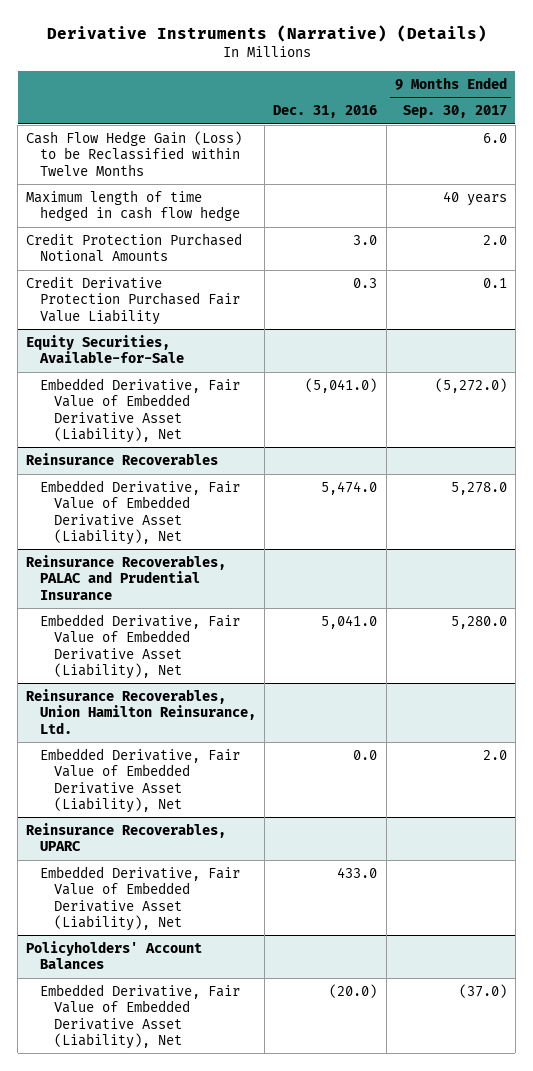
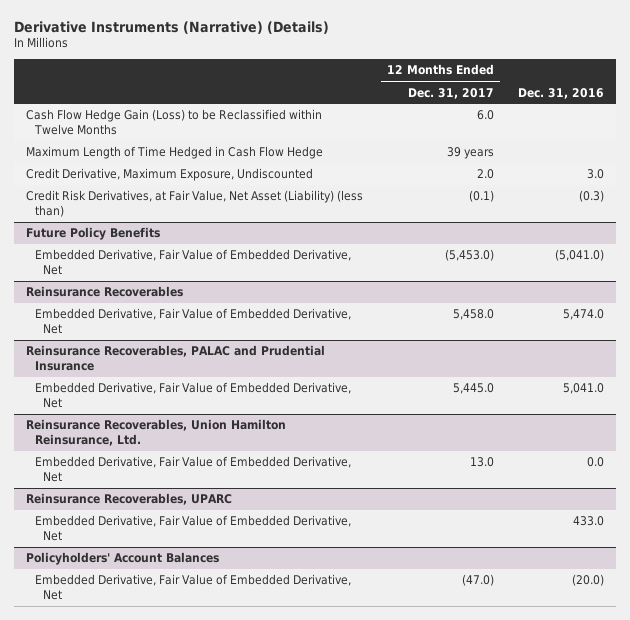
- | Dec. 31, 2016 | 9 Months Ended Sep. 30, 2017
+ | 12 Months Ended Dec. 31, 2017 | Dec. 31, 2016
- Maximum length of time hedged in cash flow hedge | | 40 years
- Credit Protection Purchased Notional Amounts | 3.0 | 2.0
- Credit Derivative Protection Purchased Fair Value Liability | 0.3 | 0.1
- Equity Securities, Available-for-Sale
- Embedded Derivative, Fair Value of Embedded Derivative Asset (Liability), Net | (5,041.0) | (5,272.0)
+ Maximum Length of Time Hedged in Cash Flow Hedge | 39 years |
+ Credit Derivative, Maximum Exposure, Undiscounted | 2.0 | 3.0
+ Credit Risk Derivatives, at Fair Value, Net Asset (Liability) (less than) | (0.1) | (0.3)
+ Future Policy Benefits
+ Embedded Derivative, Fair Value of Embedded Derivative, Net | (5,453.0) | (5,041.0)
@ Reinsurance Recoverables
- Embedded Derivative, Fair Value of Embedded Derivative Asset (Liability), Net | 5,474.0 | 5,278.0
+ Embedded Derivative, Fair Value of Embedded Derivative, Net | 5,458.0 | 5,474.0
@ Reinsurance Recoverables, PALAC and Prudential Insurance
- Embedded Derivative, Fair Value of Embedded Derivative Asset (Liability), Net | 5,041.0 | 5,280.0
+ Embedded Derivative, Fair Value of Embedded Derivative, Net | 5,445.0 | 5,041.0
@ Reinsurance Recoverables, Union Hamilton Reinsurance, Ltd.
- Embedded Derivative, Fair Value of Embedded Derivative Asset (Liability), Net | 0.0 | 2.0
+ Embedded Derivative, Fair Value of Embedded Derivative, Net | 13.0 | 0.0
@ Reinsurance Recoverables, UPARC
- Embedded Derivative, Fair Value of Embedded Derivative Asset (Liability), Net | 433.0 |
+ Embedded Derivative, Fair Value of Embedded Derivative, Net | | 433.0
@ Policyholders' Account Balances
- Embedded Derivative, Fair Value of Embedded Derivative Asset (Liability), Net | (20.0) | (37.0)
+ Embedded Derivative, Fair Value of Embedded Derivative, Net | (47.0) | (20.0)

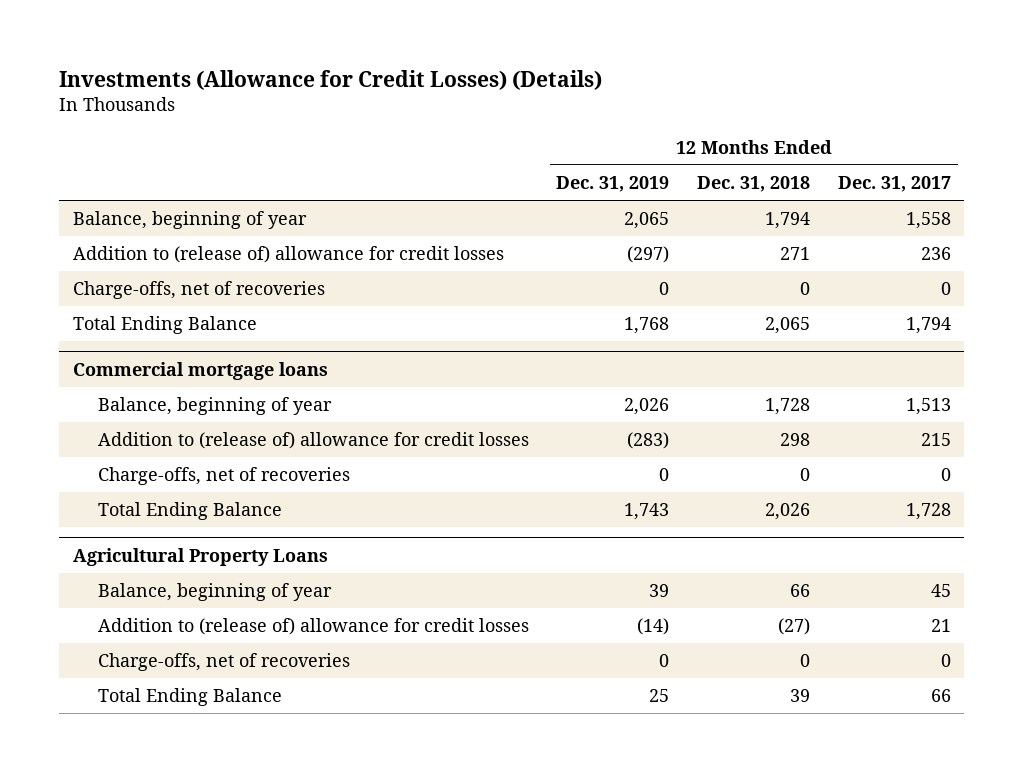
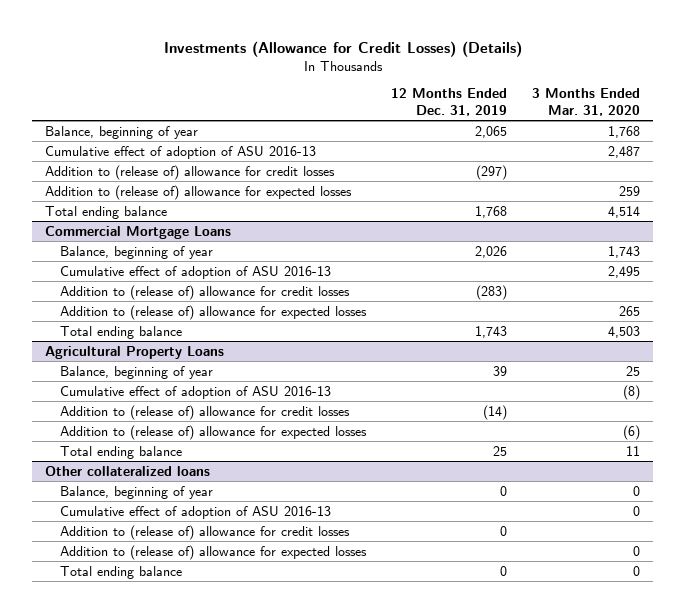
- | 12 Months Ended Dec. 31, 2019 | 12 Months Ended Dec. 31, 2018 | 12 Months Ended Dec. 31, 2017
+ | 12 Months Ended Dec. 31, 2019 | 3 Months Ended Mar. 31, 2020
+ Cumulative effect of adoption of ASU 2016-13 | | 2,487
- Charge-offs, net of recoveries | 0 | 0 | 0
- Total Ending Balance | 1,768 | 2,065 | 1,794
- Commercial mortgage loans
+ Addition to (release of) allowance for expected losses | | 259
+ Total ending balance | 1,768 | 4,514
+ Commercial Mortgage Loans
+ Cumulative effect of adoption of ASU 2016-13 | | 2,495
- Charge-offs, net of recoveries | 0 | 0 | 0
- Total Ending Balance | 1,743 | 2,026 | 1,728
+ Addition to (release of) allowance for expected losses | | 265
+ Total ending balance | 1,743 | 4,503
@ Agricultural Property Loans
+ Cumulative effect of adoption of ASU 2016-13 | | (8)
- Charge-offs, net of recoveries | 0 | 0 | 0
- Total Ending Balance | 25 | 39 | 66
+ Addition to (release of) allowance for expected losses | | (6)
+ Total ending balance | 25 | 11
+ Other collateralized loans
+ Balance, beginning of year | 0 | 0
+ Cumulative effect of adoption of ASU 2016-13 | | 0
+ Addition to (release of) allowance for credit losses | 0 |
+ Addition to (release of) allowance for expected losses | | 0
+ Total ending balance | 0 | 0

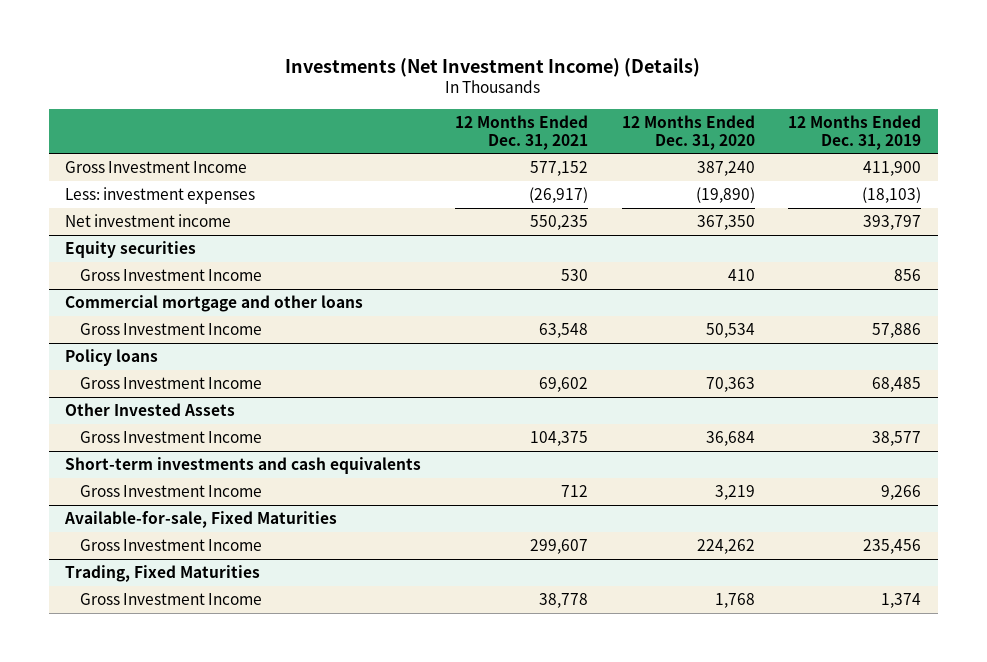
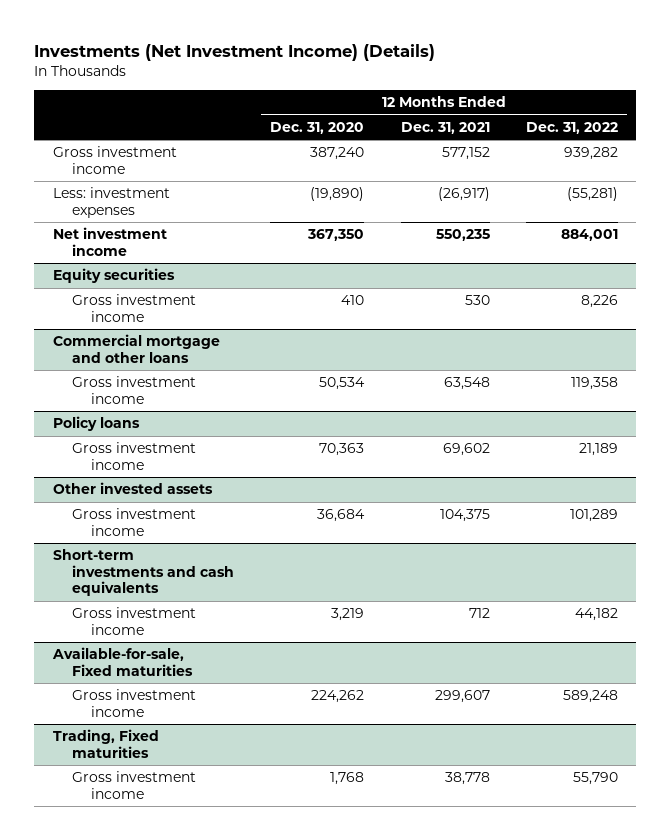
- | 12 Months Ended Dec. 31, 2021 | 12 Months Ended Dec. 31, 2020 | 12 Months Ended Dec. 31, 2019
+ | 12 Months Ended Dec. 31, 2020 | 12 Months Ended Dec. 31, 2021 | 12 Months Ended Dec. 31, 2022
- Gross Investment Income | 577,152 | 387,240 | 411,900
+ Gross investment income | 387,240 | 577,152 | 939,282
@ Equity securities
- Gross Investment Income | 530 | 410 | 856
+ Gross investment income | 410 | 530 | 8,226
@ Commercial mortgage and other loans
- Gross Investment Income | 63,548 | 50,534 | 57,886
+ Gross investment income | 50,534 | 63,548 | 119,358
@ Policy loans
- Gross Investment Income | 69,602 | 70,363 | 68,485
- Other Invested Assets
- Gross Investment Income | 104,375 | 36,684 | 38,577
@ Policy loans
+ Gross investment income | 70,363 | 69,602 | 21,189
+ Other invested assets
+ Gross investment income | 36,684 | 104,375 | 101,289
@ Short-term investments and cash equivalents
- Gross Investment Income | 712 | 3,219 | 9,266
- Available-for-sale, Fixed Maturities
- Gross Investment Income | 299,607 | 224,262 | 235,456
- Trading, Fixed Maturities
- Gross Investment Income | 38,778 | 1,768 | 1,374
@ Short-term investments and cash equivalents
+ Gross investment income | 3,219 | 712 | 44,182
+ Available-for-sale, Fixed maturities
+ Gross investment income | 224,262 | 299,607 | 589,248
+ Trading, Fixed maturities
+ Gross investment income | 1,768 | 38,778 | 55,790

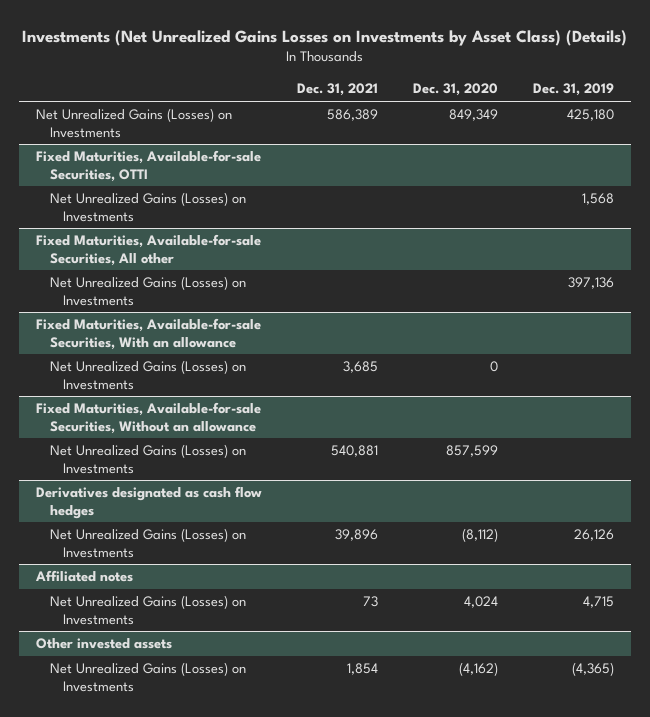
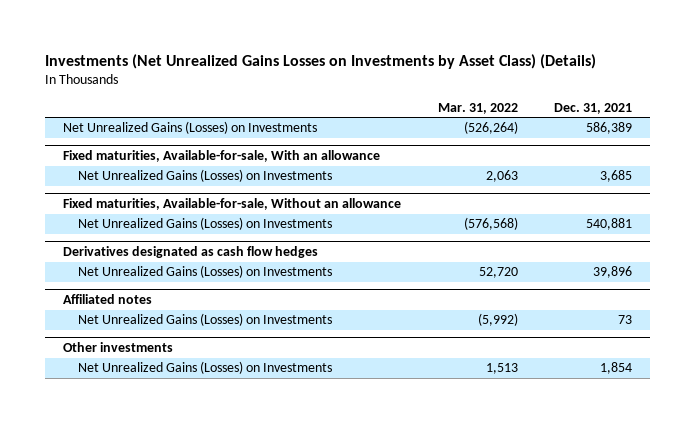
- | Dec. 31, 2021 | Dec. 31, 2020 | Dec. 31, 2019
+ | Mar. 31, 2022 | Dec. 31, 2021
- Fixed Maturities, Available-for-sale Securities, OTTI
- Net Unrealized Gains (Losses) on Investments | | | 1,568
- Fixed Maturities, Available-for-sale Securities, All other
- Net Unrealized Gains (Losses) on Investments | | | 397,136
- Fixed Maturities, Available-for-sale Securities, With an allowance
+ Fixed maturities, Available-for-sale, With an allowance
- Fixed Maturities, Available-for-sale Securities, Without an allowance
+ Fixed maturities, Available-for-sale, Without an allowance
- Other invested assets
+ Other investments

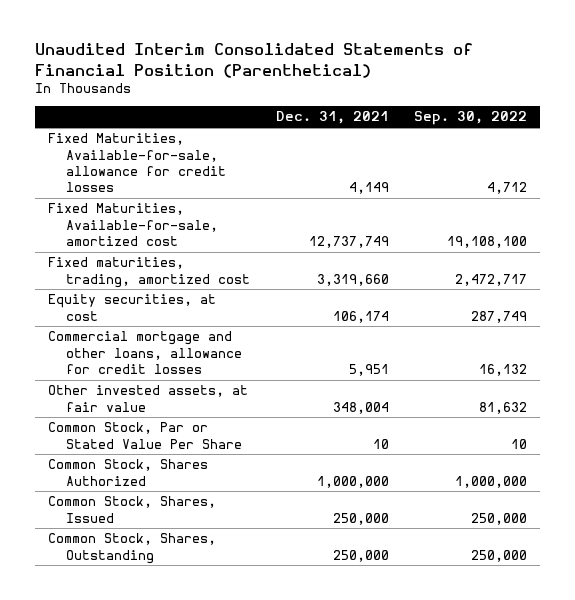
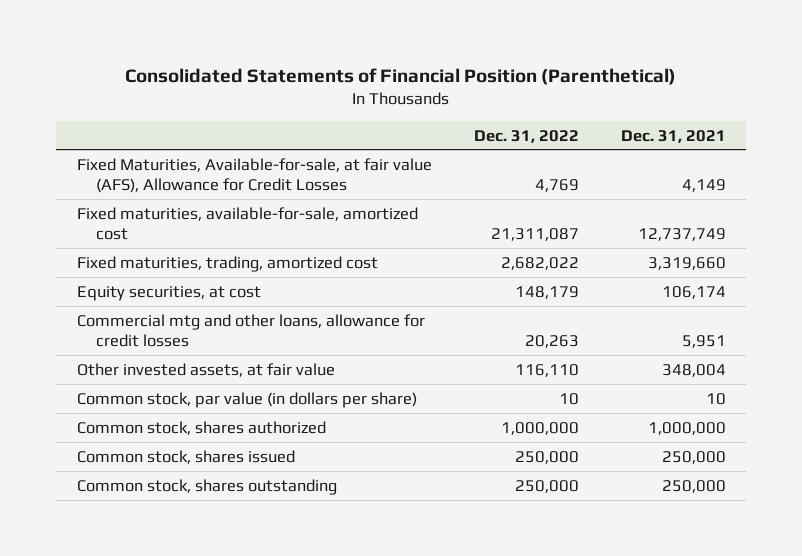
- Unaudited Interim Consolidated Statements of Financial Position (Parenthetical)
+ Consolidated Statements of Financial Position (Parenthetical)
- | Dec. 31, 2021 | Sep. 30, 2022
+ | Dec. 31, 2022 | Dec. 31, 2021
- Fixed Maturities, Available-for-sale, allowance for credit losses | 4,149 | 4,712
- Fixed Maturities, Available-for-sale, amortized cost | 12,737,749 | 19,108,100
+ Fixed Maturities, Available-for-sale, at fair value (AFS), Allowance for Credit Losses | 4,769 | 4,149
+ Fixed maturities, available-for-sale, amortized cost | 21,311,087 | 12,737,749
- Commercial mortgage and other loans, allowance for credit losses | 5,951 | 16,132
+ Commercial mtg and other loans, allowance for credit losses | 20,263 | 5,951
- Common Stock, Par or Stated Value Per Share | 10 | 10
- Common Stock, Shares Authorized | 1,000,000 | 1,000,000
- Common Stock, Shares, Issued | 250,000 | 250,000
- Common Stock, Shares, Outstanding | 250,000 | 250,000
+ Common stock, par value (in dollars per share) | 10 | 10
+ Common stock, shares authorized | 1,000,000 | 1,000,000
+ Common stock, shares issued | 250,000 | 250,000
+ Common stock, shares outstanding | 250,000 | 250,000

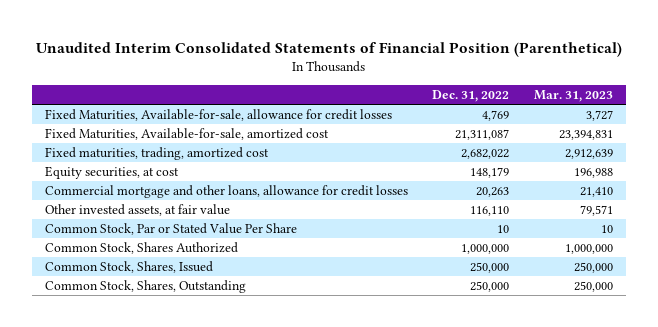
- Consolidated Statements of Financial Position (Parenthetical)
+ Unaudited Interim Consolidated Statements of Financial Position (Parenthetical)
- | Dec. 31, 2022 | Dec. 31, 2021
+ | Dec. 31, 2022 | Mar. 31, 2023
- Fixed Maturities, Available-for-sale, at fair value (AFS), Allowance for Credit Losses | 4,769 | 4,149
- Fixed maturities, available-for-sale, amortized cost | 21,311,087 | 12,737,749
+ Fixed Maturities, Available-for-sale, allowance for credit losses | 4,769 | 3,727
+ Fixed Maturities, Available-for-sale, amortized cost | 21,311,087 | 23,394,831
- Commercial mtg and other loans, allowance for credit losses | 20,263 | 5,951
+ Commercial mortgage and other loans, allowance for credit losses | 20,263 | 21,410
- Common stock, par value (in dollars per share) | 10 | 10
- Common stock, shares authorized | 1,000,000 | 1,000,000
- Common stock, shares issued | 250,000 | 250,000
- Common stock, shares outstanding | 250,000 | 250,000
+ Common Stock, Par or Stated Value Per Share | 10 | 10
+ Common Stock, Shares Authorized | 1,000,000 | 1,000,000
+ Common Stock, Shares, Issued | 250,000 | 250,000
+ Common Stock, Shares, Outstanding | 250,000 | 250,000

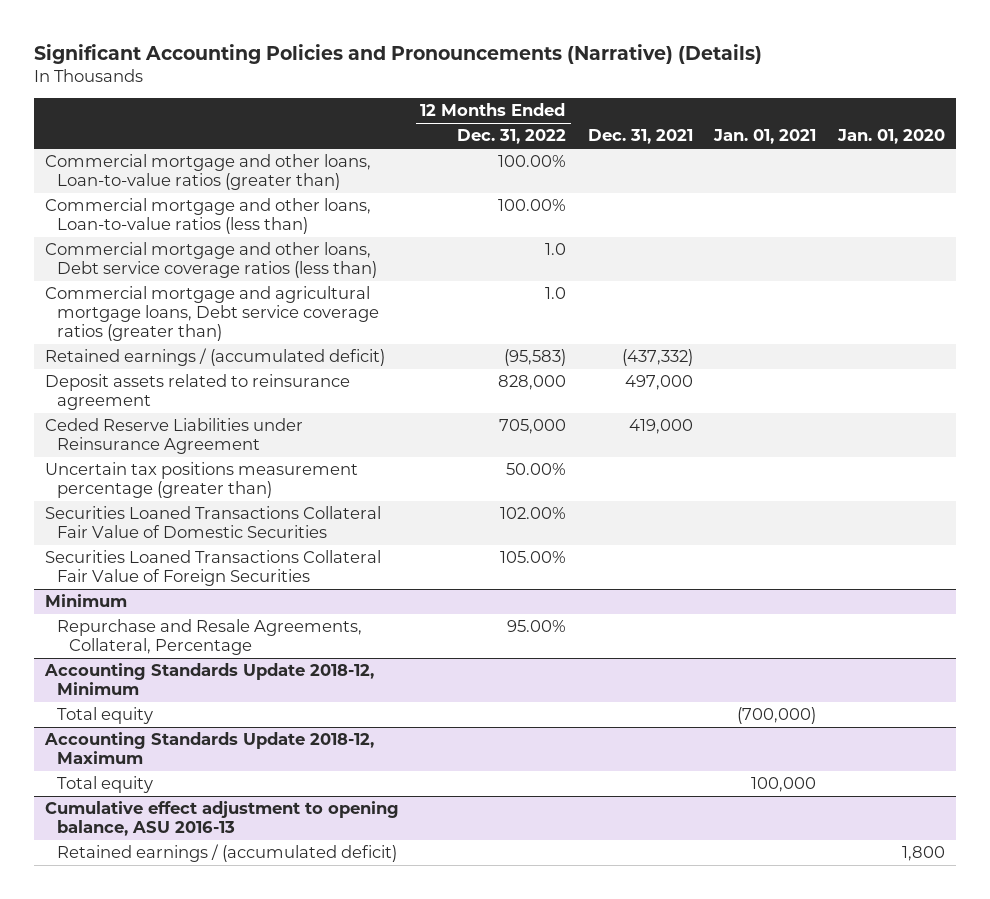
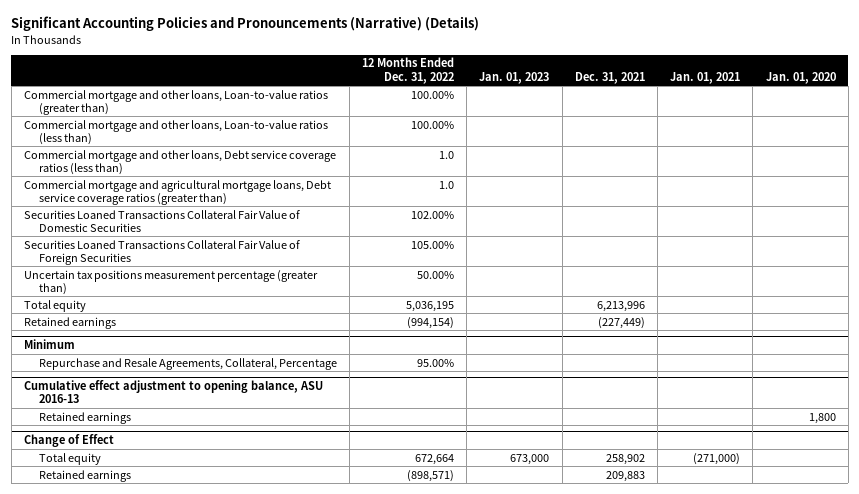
- | 12 Months Ended Dec. 31, 2022 | Dec. 31, 2021 | Jan. 01, 2021 | Jan. 01, 2020
+ | 12 Months Ended Dec. 31, 2022 | Jan. 01, 2023 | Dec. 31, 2021 | Jan. 01, 2021 | Jan. 01, 2020
- Retained earnings / (accumulated deficit) | (95,583) | (437,332) | |
- Deposit assets related to reinsurance agreement | 828,000 | 497,000 | |
- Ceded Reserve Liabilities under Reinsurance Agreement | 705,000 | 419,000 | |
moved down: Uncertain tax positions measurement percentage (greater than) | 50.00% | | | |
+ Total equity | 5,036,195 | | 6,213,996 | |
+ Retained earnings | (994,154) | | (227,449) | |
- Accounting Standards Update 2018-12, Minimum
- Total equity | | | (700,000) |
- Accounting Standards Update 2018-12, Maximum
- Total equity | | | 100,000 |
@ Cumulative effect adjustment to opening balance, ASU 2016-13
- Retained earnings / (accumulated deficit) | | | | 1,800
+ Retained earnings | | | | | 1,800
+ Change of Effect
+ Total equity | 672,664 | 673,000 | 258,902 | (271,000) |
+ Retained earnings | (898,571) | | 209,883 | |

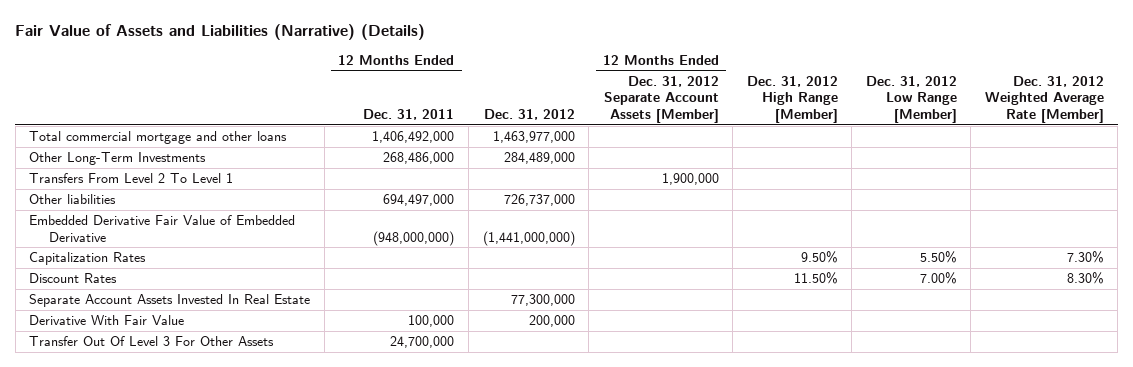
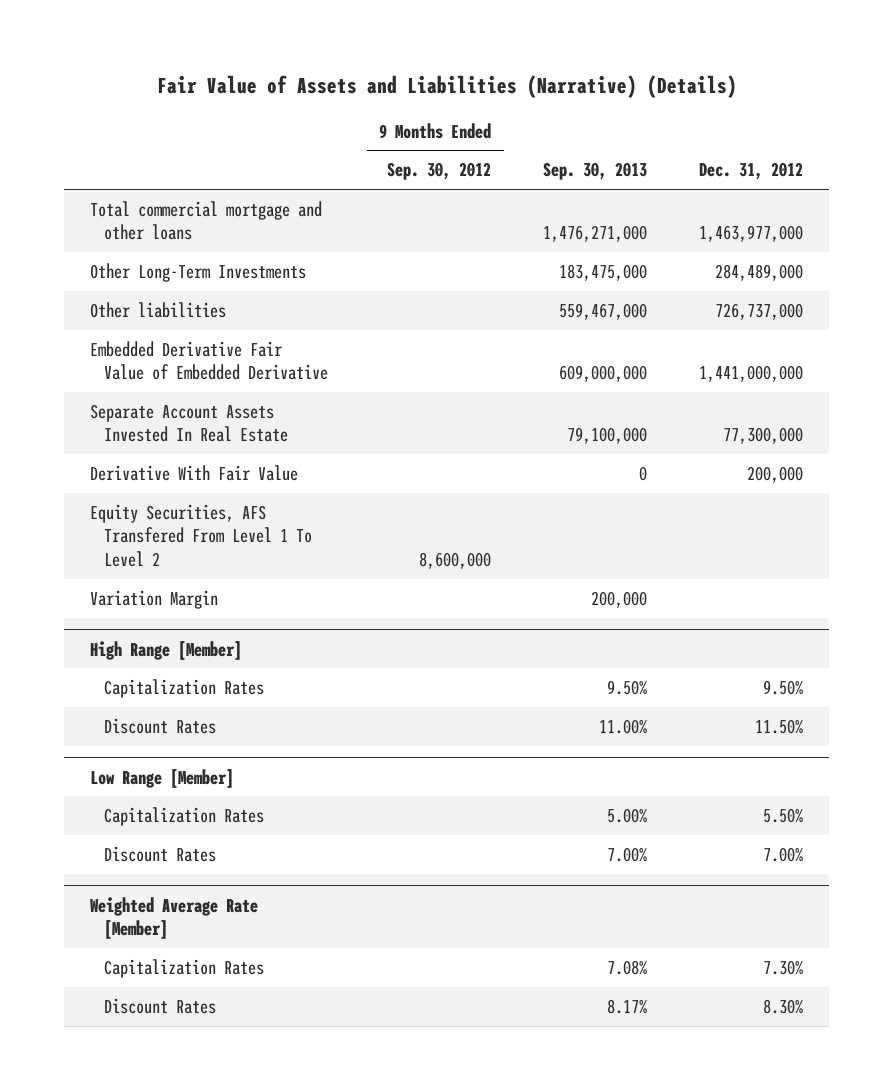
- | 12 Months Ended Dec. 31, 2011 | Dec. 31, 2012 | 12 Months Ended Dec. 31, 2012 Separate Account Assets [Member] | Dec. 31, 2012 High Range [Member] | Dec. 31, 2012 Low Range [Member] | Dec. 31, 2012 Weighted Average Rate [Member]
+ | 9 Months Ended Sep. 30, 2012 | Sep. 30, 2013 | Dec. 31, 2012
- Transfers From Level 2 To Level 1 | | | 1,900,000 | | |
- Embedded Derivative Fair Value of Embedded Derivative | (948,000,000) | (1,441,000,000) | | | |
- Capitalization Rates | | | | 9.50% | 5.50% | 7.30%
- Discount Rates | | | | 11.50% | 7.00% | 8.30%
+ Embedded Derivative Fair Value of Embedded Derivative | | 609,000,000 | 1,441,000,000
- Transfer Out Of Level 3 For Other Assets | 24,700,000 | | | | |
+ Equity Securities, AFS Transfered From Level 1 To Level 2 | 8,600,000 | |
+ Variation Margin | | 200,000 |
+ High Range [Member]
+ Capitalization Rates | | 9.50% | 9.50%
+ Discount Rates | | 11.00% | 11.50%
+ Low Range [Member]
+ Capitalization Rates | | 5.00% | 5.50%
+ Discount Rates | | 7.00% | 7.00%
+ Weighted Average Rate [Member]
+ Capitalization Rates | | 7.08% | 7.30%
+ Discount Rates | | 8.17% | 8.30%

